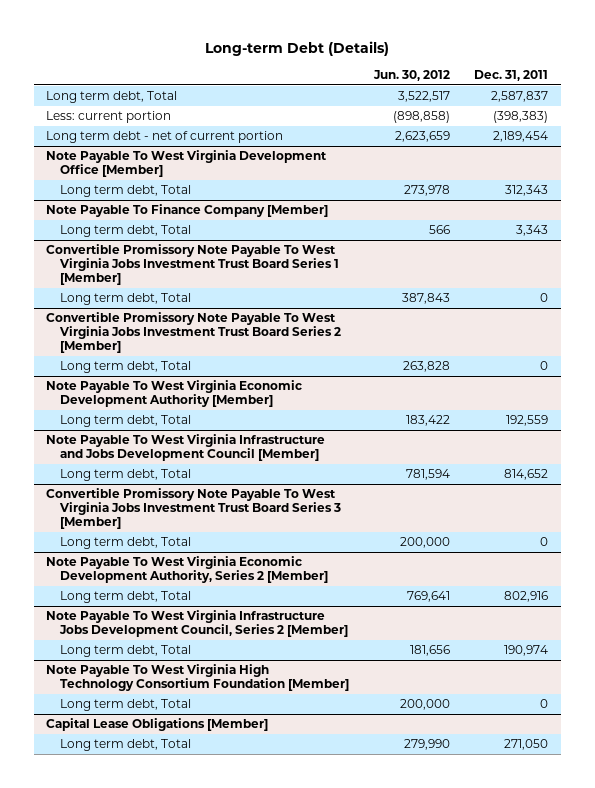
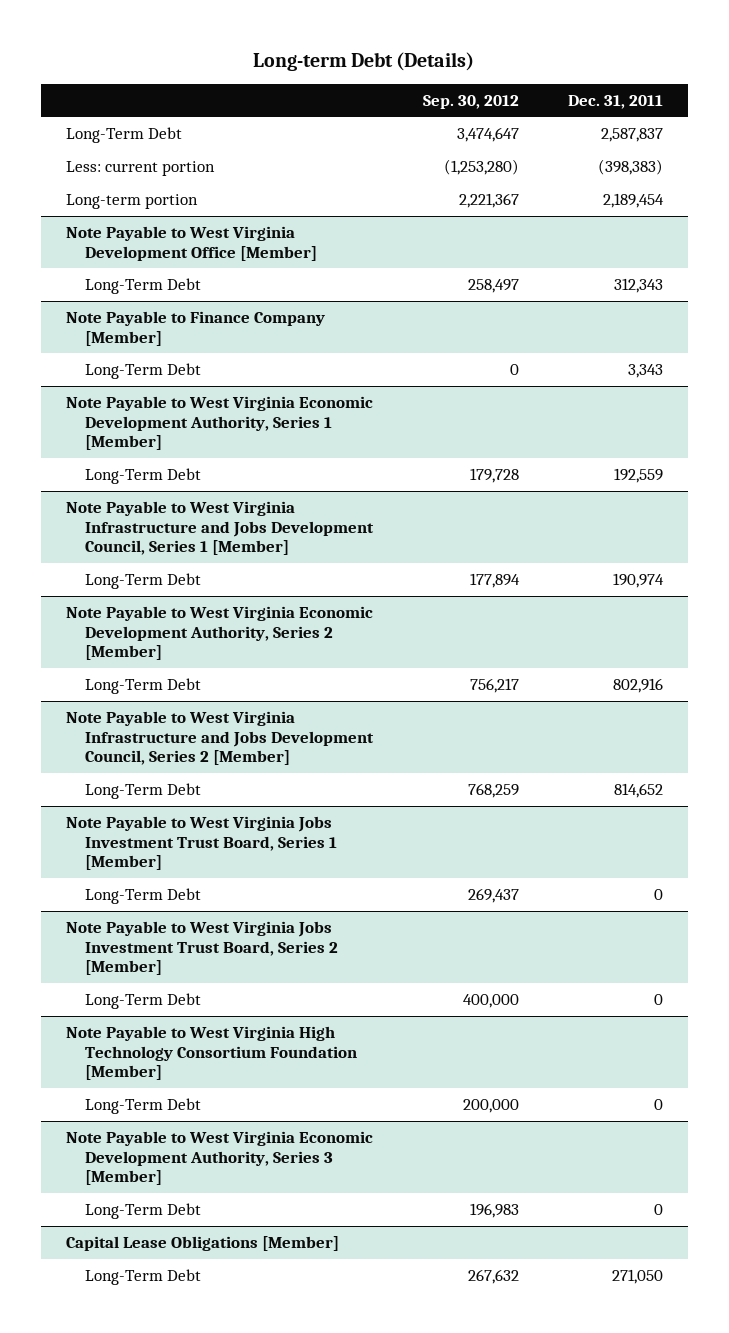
- | Jun. 30, 2012 | Dec. 31, 2011
+ | Sep. 30, 2012 | Dec. 31, 2011
- Long term debt, Total | 3,522,517 | 2,587,837
+ Long-Term Debt | 3,474,647 | 2,587,837
- Long term debt - net of current portion | 2,623,659 | 2,189,454
- Note Payable To West Virginia Development Office [Member]
- Long term debt, Total | 273,978 | 312,343
- Note Payable To Finance Company [Member]
- Long term debt, Total | 566 | 3,343
- Convertible Promissory Note Payable To West Virginia Jobs Investment Trust Board Series 1 [Member]
- Long term debt, Total | 387,843 | 0
- Convertible Promissory Note Payable To West Virginia Jobs Investment Trust Board Series 2 [Member]
- Long term debt, Total | 263,828 | 0
- Note Payable To West Virginia Economic Development Authority [Member]
- Long term debt, Total | 183,422 | 192,559
- Note Payable To West Virginia Infrastructure and Jobs Development Council [Member]
- Long term debt, Total | 781,594 | 814,652
- Convertible Promissory Note Payable To West Virginia Jobs Investment Trust Board Series 3 [Member]
- Long term debt, Total | 200,000 | 0
- Note Payable To West Virginia Economic Development Authority, Series 2 [Member]
- Long term debt, Total | 769,641 | 802,916
- Note Payable To West Virginia Infrastructure Jobs Development Council, Series 2 [Member]
- Long term debt, Total | 181,656 | 190,974
- Note Payable To West Virginia High Technology Consortium Foundation [Member]
- Long term debt, Total | 200,000 | 0
+ Long-term portion | 2,221,367 | 2,189,454
+ Note Payable to West Virginia Development Office [Member]
+ Long-Term Debt | 258,497 | 312,343
+ Note Payable to Finance Company [Member]
+ Long-Term Debt | 0 | 3,343
+ Note Payable to West Virginia Economic Development Authority, Series 1 [Member]
+ Long-Term Debt | 179,728 | 192,559
+ Note Payable to West Virginia Infrastructure and Jobs Development Council, Series 1 [Member]
+ Long-Term Debt | 177,894 | 190,974
+ Note Payable to West Virginia Economic Development Authority, Series 2 [Member]
+ Long-Term Debt | 756,217 | 802,916
+ Note Payable to West Virginia Infrastructure and Jobs Development Council, Series 2 [Member]
+ Long-Term Debt | 768,259 | 814,652
+ Note Payable to West Virginia Jobs Investment Trust Board, Series 1 [Member]
+ Long-Term Debt | 269,437 | 0
+ Note Payable to West Virginia Jobs Investment Trust Board, Series 2 [Member]
+ Long-Term Debt | 400,000 | 0
+ Note Payable to West Virginia High Technology Consortium Foundation [Member]
+ Long-Term Debt | 200,000 | 0
+ Note Payable to West Virginia Economic Development Authority, Series 3 [Member]
+ Long-Term Debt | 196,983 | 0
@ Capital Lease Obligations [Member]
- Long term debt, Total | 279,990 | 271,050
+ Long-Term Debt | 267,632 | 271,050

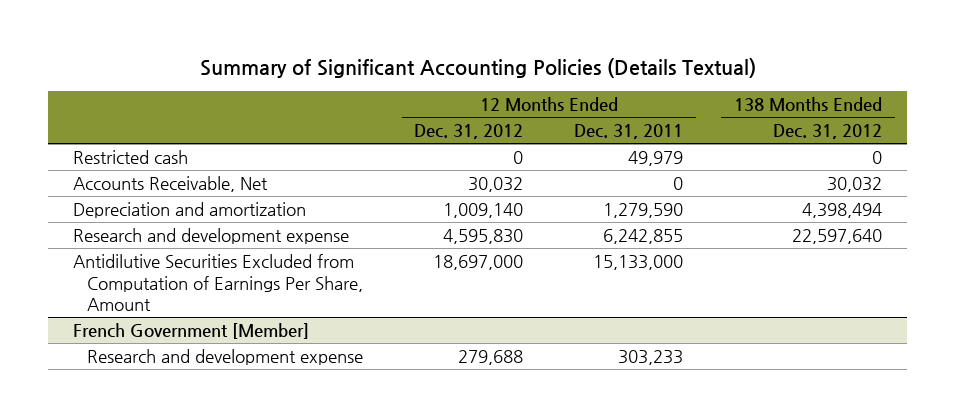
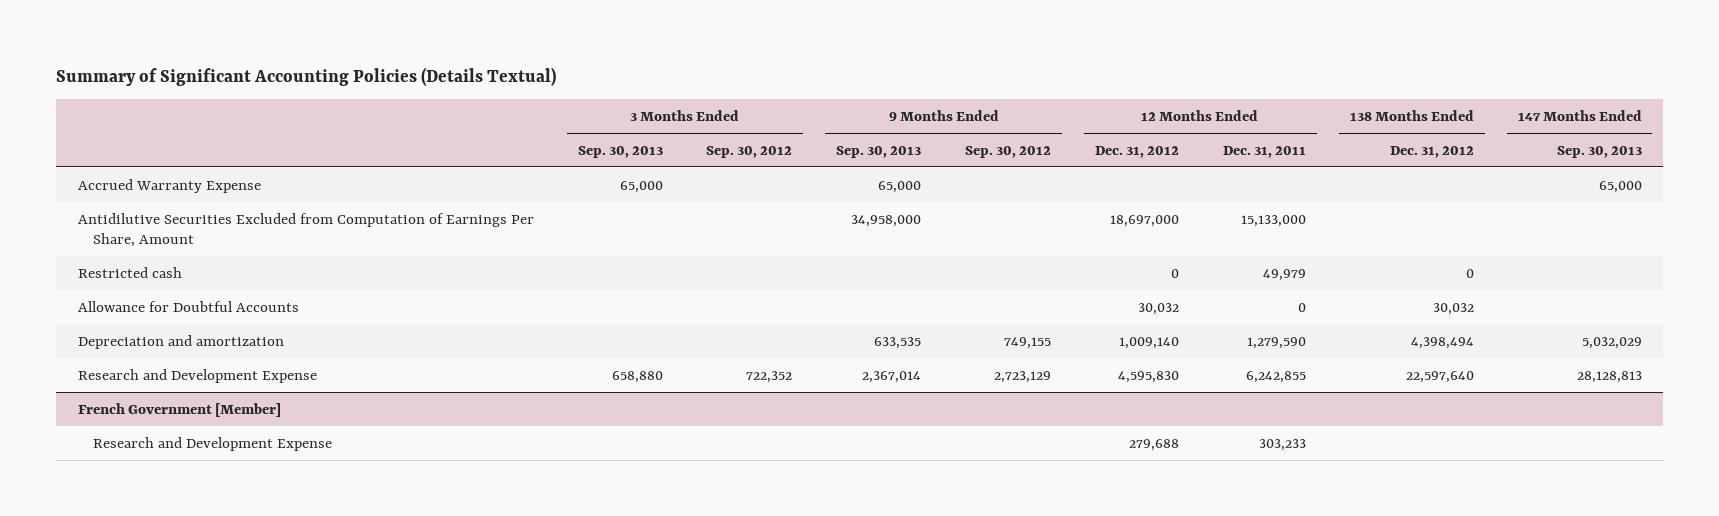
- | 12 Months Ended Dec. 31, 2012 | 12 Months Ended Dec. 31, 2011 | 138 Months Ended Dec. 31, 2012
+ | 3 Months Ended Sep. 30, 2013 | 3 Months Ended Sep. 30, 2012 | 9 Months Ended Sep. 30, 2013 | 9 Months Ended Sep. 30, 2012 | 12 Months Ended Dec. 31, 2012 | 12 Months Ended Dec. 31, 2011 | 138 Months Ended Dec. 31, 2012 | 147 Months Ended Sep. 30, 2013
+ Accrued Warranty Expense | 65,000 | | 65,000 | | | | | 65,000
moved up: Antidilutive Securities Excluded from Computation of Earnings Per Share, Amount | | | 34,958,000 | | 18,697,000 | 15,133,000 | |
- Accounts Receivable, Net | 30,032 | 0 | 30,032
+ Allowance for Doubtful Accounts | | | | | 30,032 | 0 | 30,032 |
- Research and development expense | 4,595,830 | 6,242,855 | 22,597,640
+ Research and Development Expense | 658,880 | 722,352 | 2,367,014 | 2,723,129 | 4,595,830 | 6,242,855 | 22,597,640 | 28,128,813
@ French Government [Member]
- Research and development expense | 279,688 | 303,233 |
+ Research and Development Expense | | | | | 279,688 | 303,233 | |

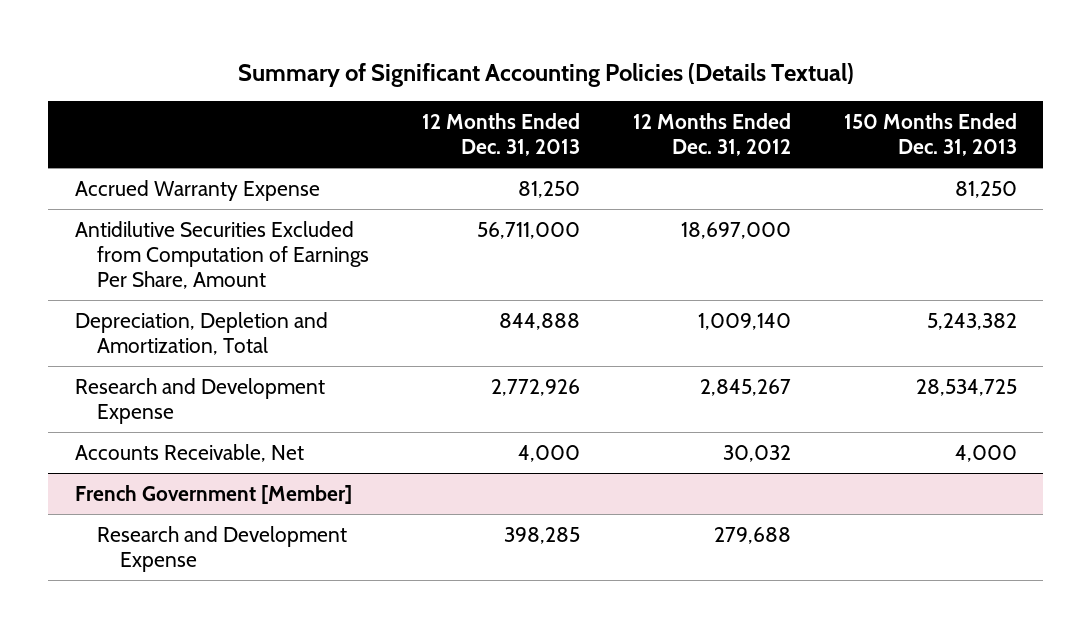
- | 3 Months Ended Sep. 30, 2013 | 3 Months Ended Sep. 30, 2012 | 9 Months Ended Sep. 30, 2013 | 9 Months Ended Sep. 30, 2012 | 12 Months Ended Dec. 31, 2012 | 12 Months Ended Dec. 31, 2011 | 138 Months Ended Dec. 31, 2012 | 147 Months Ended Sep. 30, 2013
+ | 12 Months Ended Dec. 31, 2013 | 12 Months Ended Dec. 31, 2012 | 150 Months Ended Dec. 31, 2013
- Restricted cash | | | | | 0 | 49,979 | 0 |
- Allowance for Doubtful Accounts | | | | | 30,032 | 0 | 30,032 |
- Depreciation and amortization | | | 633,535 | 749,155 | 1,009,140 | 1,279,590 | 4,398,494 | 5,032,029
- Research and Development Expense | 658,880 | 722,352 | 2,367,014 | 2,723,129 | 4,595,830 | 6,242,855 | 22,597,640 | 28,128,813
+ Depreciation, Depletion and Amortization, Total | 844,888 | 1,009,140 | 5,243,382
+ Research and Development Expense | 2,772,926 | 2,845,267 | 28,534,725
+ Accounts Receivable, Net | 4,000 | 30,032 | 4,000

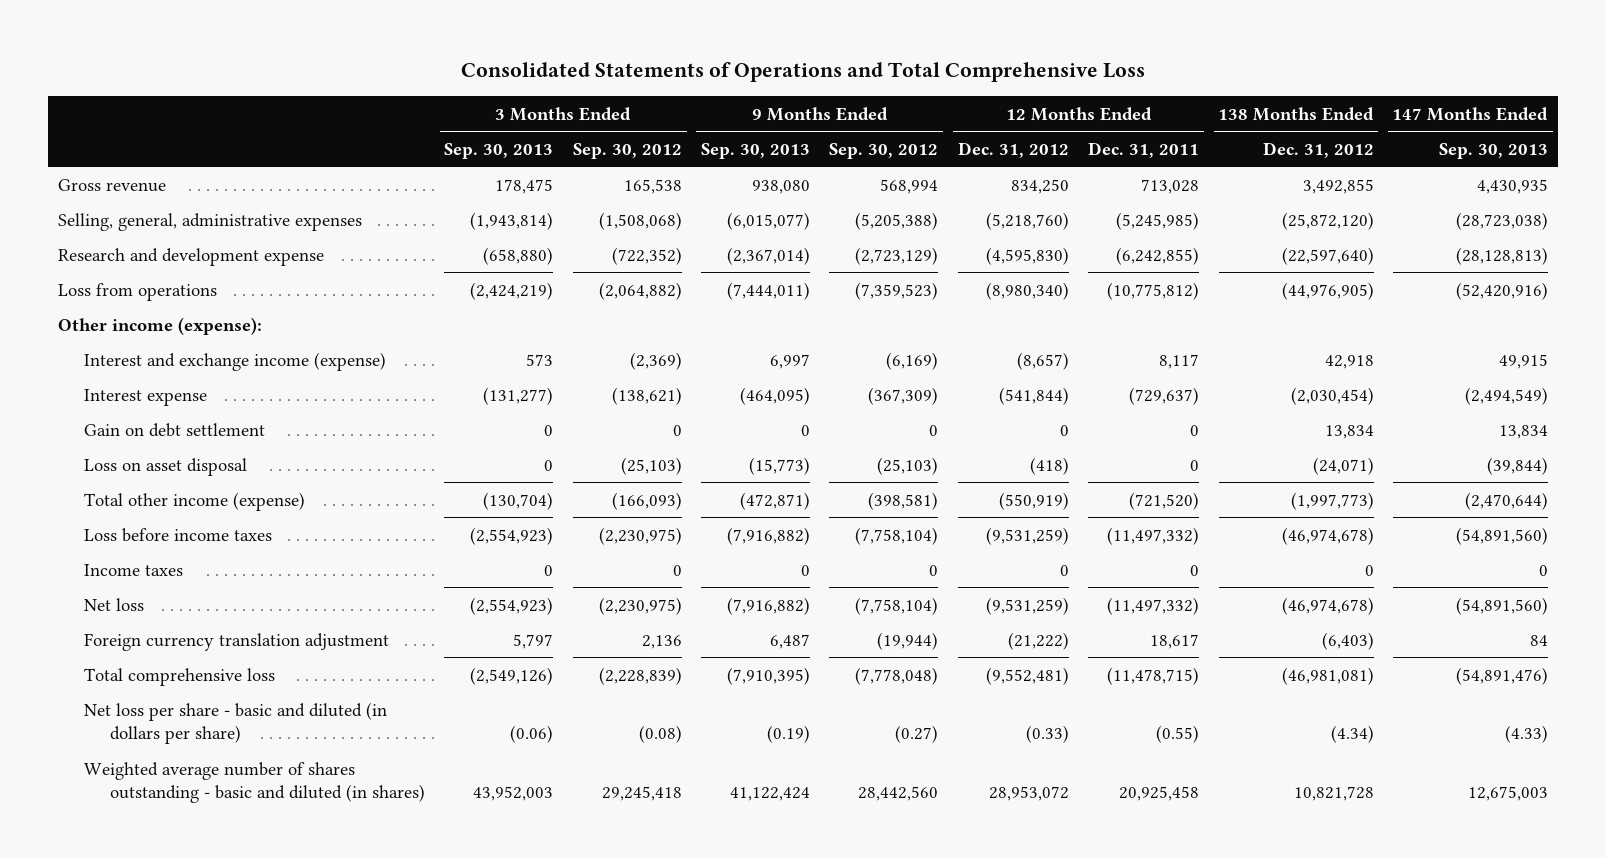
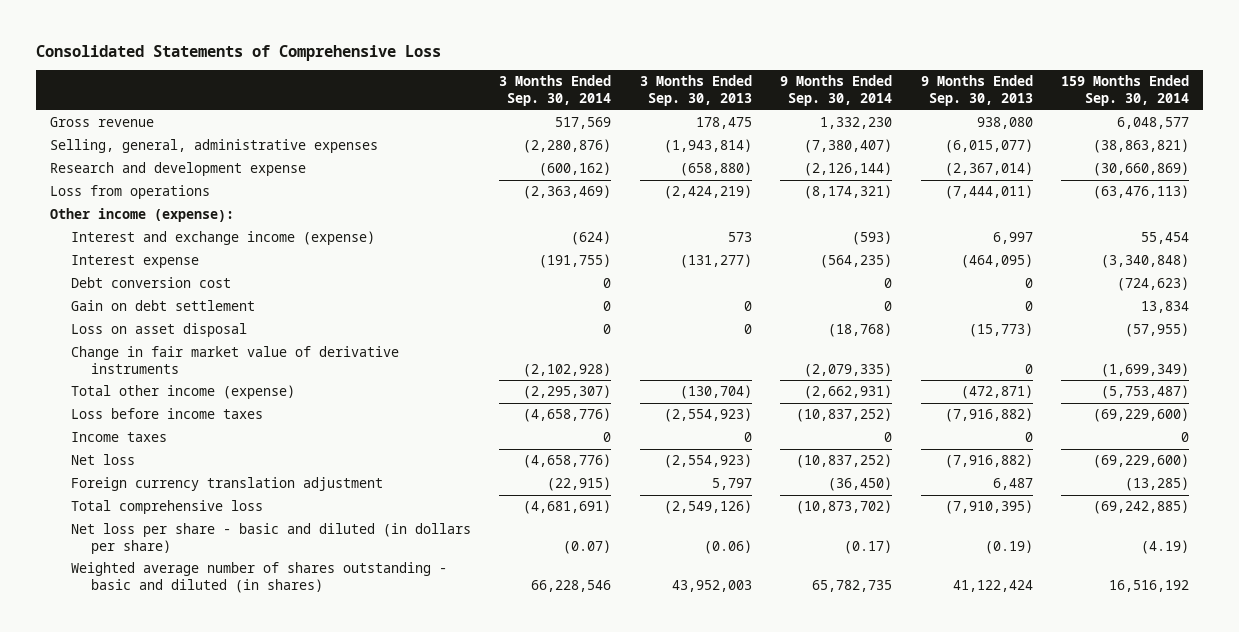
- Consolidated Statements of Operations and Total Comprehensive Loss
+ Consolidated Statements of Comprehensive Loss
- | 3 Months Ended Sep. 30, 2013 | 3 Months Ended Sep. 30, 2012 | 9 Months Ended Sep. 30, 2013 | 9 Months Ended Sep. 30, 2012 | 12 Months Ended Dec. 31, 2012 | 12 Months Ended Dec. 31, 2011 | 138 Months Ended Dec. 31, 2012 | 147 Months Ended Sep. 30, 2013
+ | 3 Months Ended Sep. 30, 2014 | 3 Months Ended Sep. 30, 2013 | 9 Months Ended Sep. 30, 2014 | 9 Months Ended Sep. 30, 2013 | 159 Months Ended Sep. 30, 2014
+ Debt conversion cost | 0 | | 0 | 0 | (724,623)
+ Change in fair market value of derivative instruments | (2,102,928) | | (2,079,335) | 0 | (1,699,349)

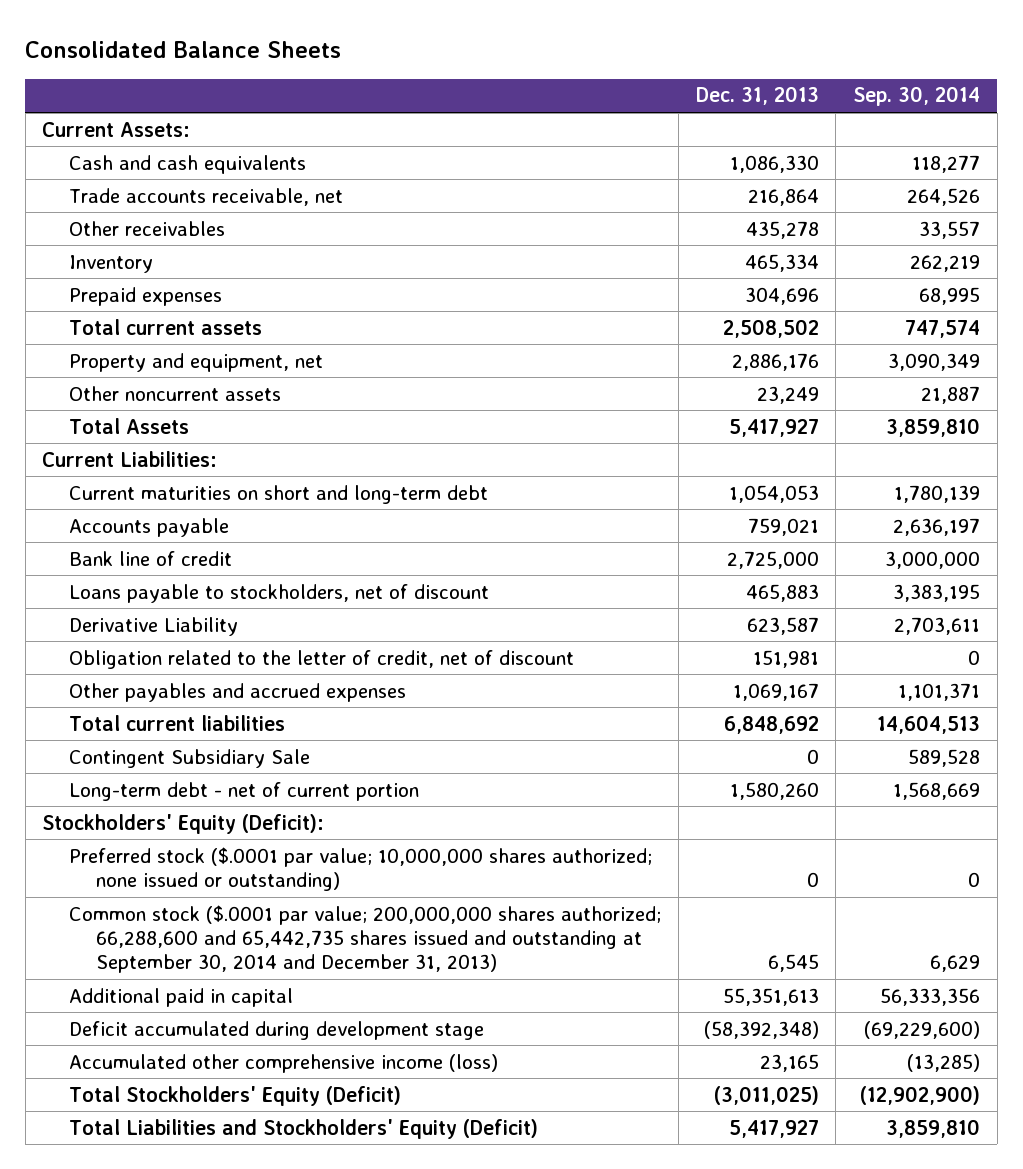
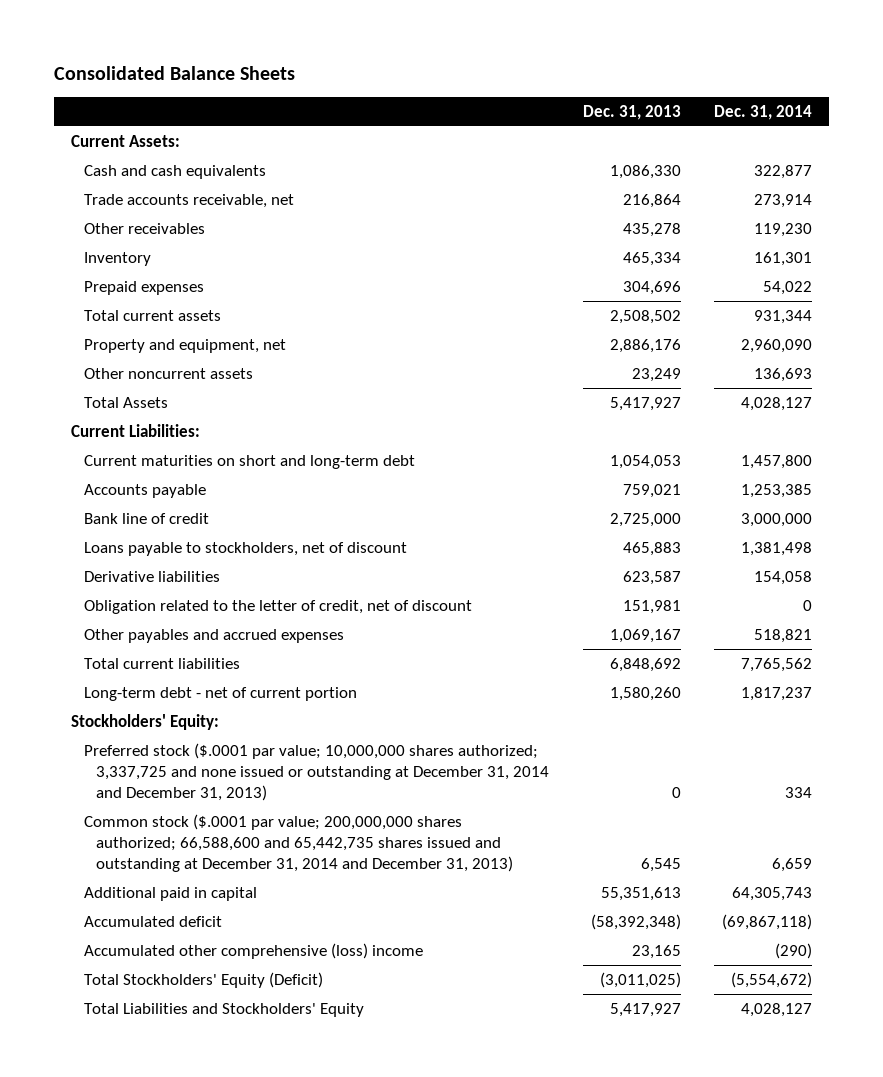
- | Dec. 31, 2013 | Sep. 30, 2014
+ | Dec. 31, 2013 | Dec. 31, 2014
- Derivative Liability | 623,587 | 2,703,611
+ Derivative liabilities | 623,587 | 154,058
- Contingent Subsidiary Sale | 0 | 589,528
- Stockholders' Equity (Deficit):
- Preferred stock ($.0001 par value; 10,000,000 shares authorized; none issued or outstanding) | 0 | 0
- Common stock ($.0001 par value; 200,000,000 shares authorized; 66,288,600 and 65,442,735 shares issued and outstanding at September 30, 2014 and December 31, 2013) | 6,545 | 6,629
+ Stockholders' Equity:
+ Preferred stock ($.0001 par value; 10,000,000 shares authorized; 3,337,725 and none issued or outstanding at December 31, 2014 and December 31, 2013) | 0 | 334
+ Common stock ($.0001 par value; 200,000,000 shares authorized; 66,588,600 and 65,442,735 shares issued and outstanding at December 31, 2014 and December 31, 2013) | 6,545 | 6,659
- Deficit accumulated during development stage | (58,392,348) | (69,229,600)
- Accumulated other comprehensive income (loss) | 23,165 | (13,285)
+ Accumulated deficit | (58,392,348) | (69,867,118)
+ Accumulated other comprehensive (loss) income | 23,165 | (290)
- Total Liabilities and Stockholders' Equity (Deficit) | 5,417,927 | 3,859,810
+ Total Liabilities and Stockholders' Equity | 5,417,927 | 4,028,127

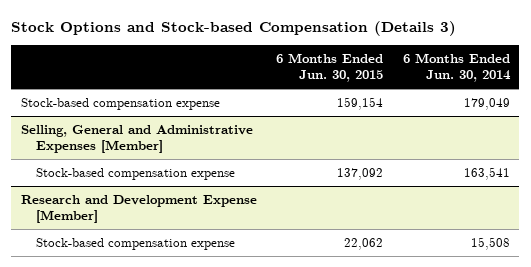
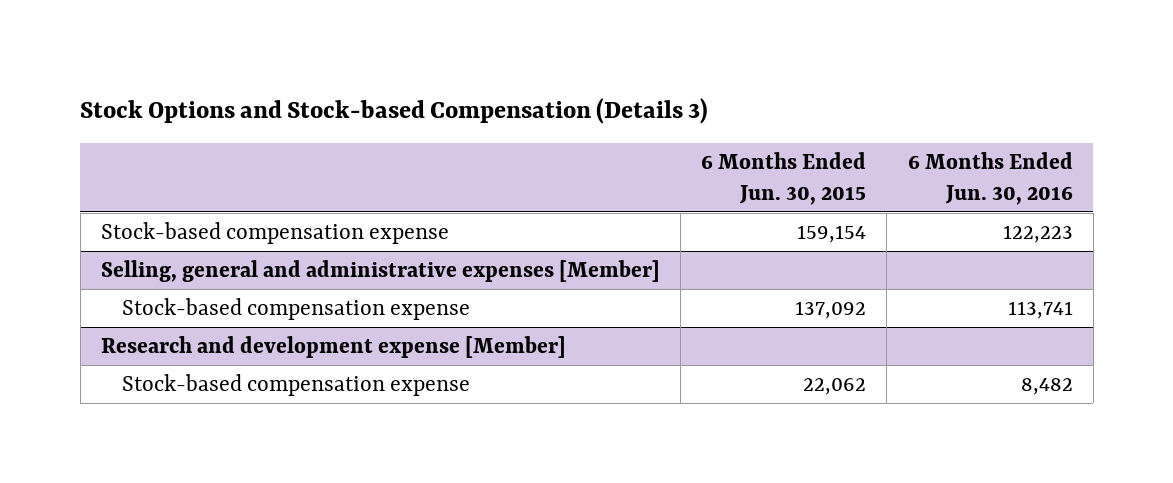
- | 6 Months Ended Jun. 30, 2015 | 6 Months Ended Jun. 30, 2014
+ | 6 Months Ended Jun. 30, 2015 | 6 Months Ended Jun. 30, 2016
- Selling, General and Administrative Expenses [Member]
+ Selling, general and administrative expenses [Member]
- Research and Development Expense [Member]
+ Research and development expense [Member]

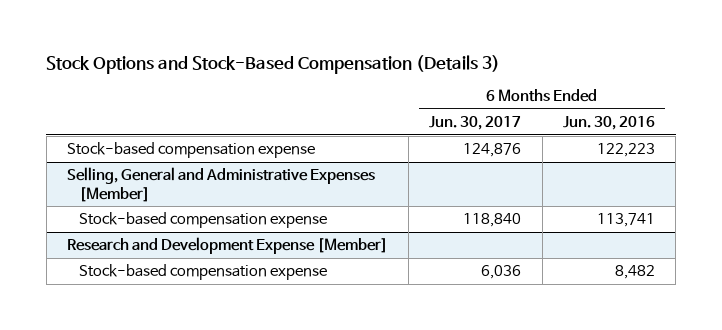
- Stock Options and Stock-based Compensation (Details 3)
+ Stock Options and Stock-Based Compensation (Details 3)
- | 6 Months Ended Jun. 30, 2015 | 6 Months Ended Jun. 30, 2016
+ | 6 Months Ended Jun. 30, 2017 | 6 Months Ended Jun. 30, 2016
- Selling, general and administrative expenses [Member]
+ Selling, General and Administrative Expenses [Member]
- Research and development expense [Member]
+ Research and Development Expense [Member]

